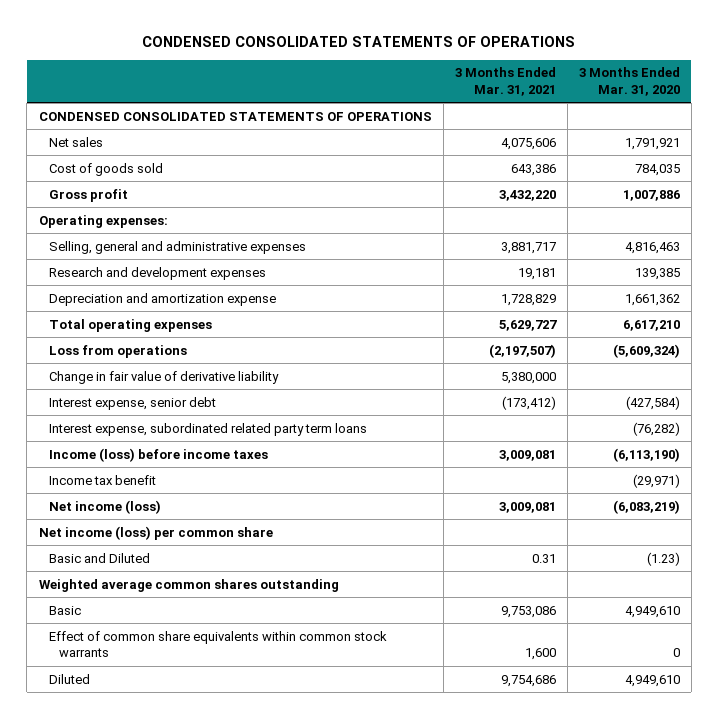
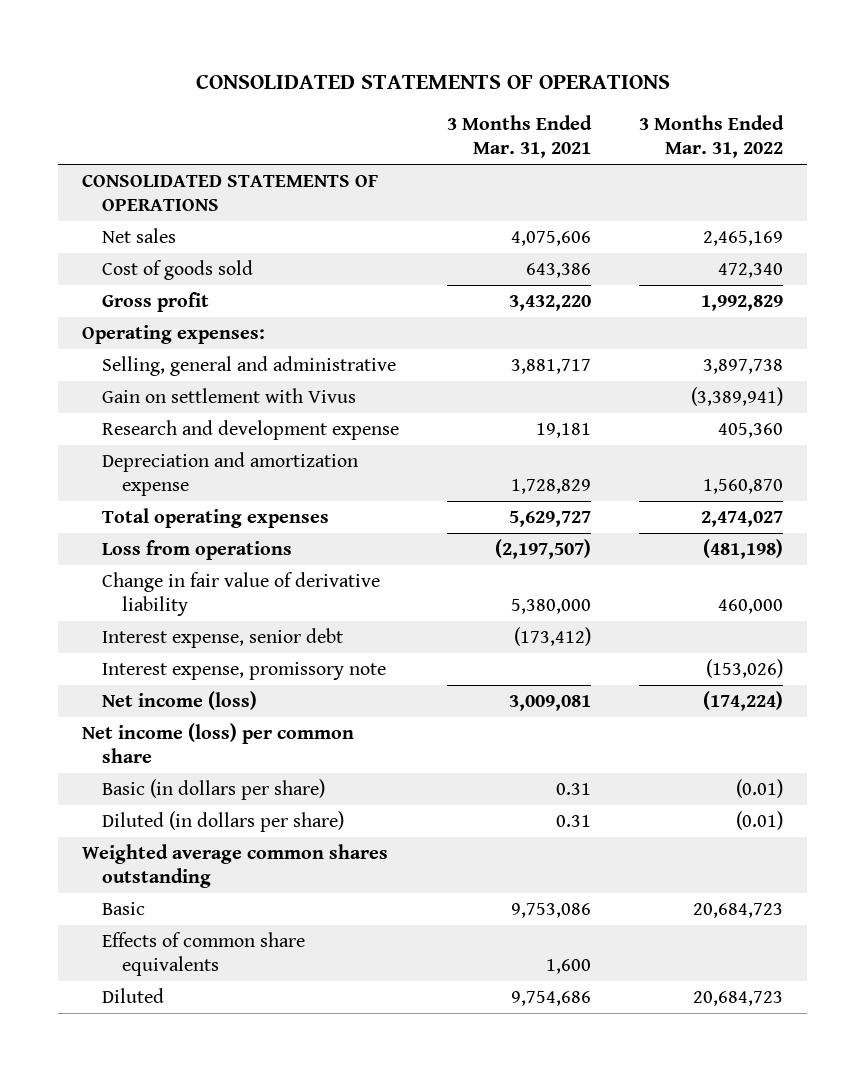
- CONDENSED CONSOLIDATED STATEMENTS OF OPERATIONS
+ CONSOLIDATED STATEMENTS OF OPERATIONS
- | 3 Months Ended Mar. 31, 2021 | 3 Months Ended Mar. 31, 2020
+ | 3 Months Ended Mar. 31, 2021 | 3 Months Ended Mar. 31, 2022
- CONDENSED CONSOLIDATED STATEMENTS OF OPERATIONS
+ CONSOLIDATED STATEMENTS OF OPERATIONS
- Selling, general and administrative expenses | 3,881,717 | 4,816,463
- Research and development expenses | 19,181 | 139,385
+ Selling, general and administrative | 3,881,717 | 3,897,738
+ Gain on settlement with Vivus | | (3,389,941)
+ Research and development expense | 19,181 | 405,360
- Interest expense, subordinated related party term loans | | (76,282)
- Income (loss) before income taxes | 3,009,081 | (6,113,190)
- Income tax benefit | | (29,971)
+ Interest expense, promissory note | | (153,026)
- Basic and Diluted | 0.31 | (1.23)
+ Basic (in dollars per share) | 0.31 | (0.01)
+ Diluted (in dollars per share) | 0.31 | (0.01)
- Effect of common share equivalents within common stock warrants | 1,600 | 0
+ Effects of common share equivalents | 1,600 |

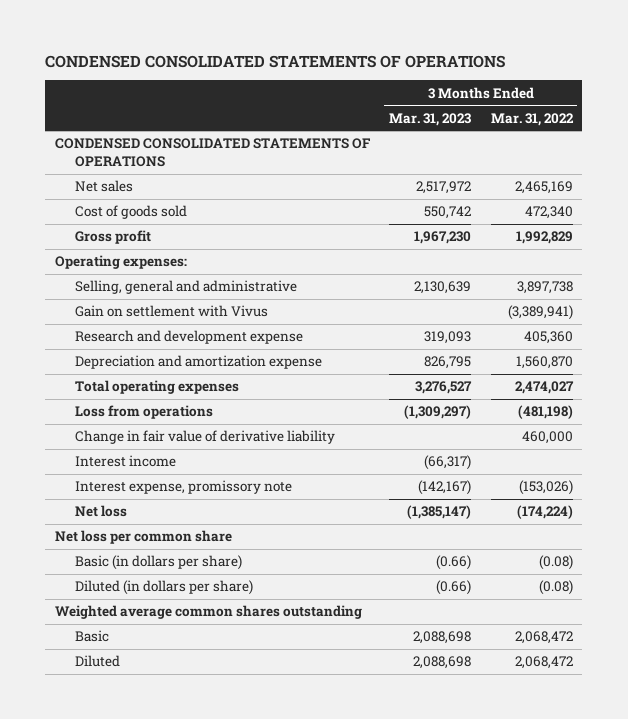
- CONSOLIDATED STATEMENTS OF OPERATIONS
+ CONDENSED CONSOLIDATED STATEMENTS OF OPERATIONS
- | 3 Months Ended Mar. 31, 2021 | 3 Months Ended Mar. 31, 2022
+ | 3 Months Ended Mar. 31, 2023 | 3 Months Ended Mar. 31, 2022
- CONSOLIDATED STATEMENTS OF OPERATIONS
+ CONDENSED CONSOLIDATED STATEMENTS OF OPERATIONS
- Interest expense, senior debt | (173,412) |
+ Interest income | (66,317) |
- Net income (loss) | 3,009,081 | (174,224)
- Net income (loss) per common share
- Basic (in dollars per share) | 0.31 | (0.01)
- Diluted (in dollars per share) | 0.31 | (0.01)
+ Net loss | (1,385,147) | (174,224)
+ Net loss per common share
+ Basic (in dollars per share) | (0.66) | (0.08)
+ Diluted (in dollars per share) | (0.66) | (0.08)
- Basic | 9,753,086 | 20,684,723
- Effects of common share equivalents | 1,600 |
- Diluted | 9,754,686 | 20,684,723
+ Basic | 2,088,698 | 2,068,472
+ Diluted | 2,088,698 | 2,068,472

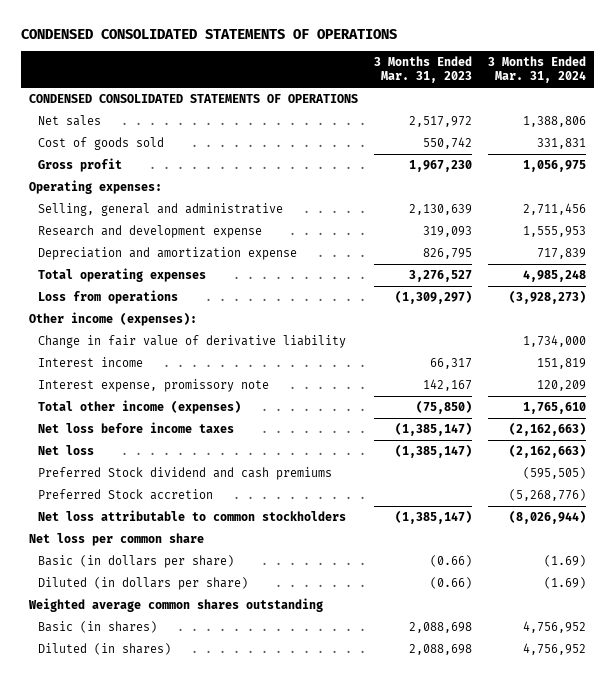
- | 3 Months Ended Mar. 31, 2023 | 3 Months Ended Mar. 31, 2022
+ | 3 Months Ended Mar. 31, 2023 | 3 Months Ended Mar. 31, 2024
- Gain on settlement with Vivus | | (3,389,941)
+ Other income (expenses):
- Interest income | (66,317) |
- Interest expense, promissory note | (142,167) | (153,026)
+ Interest income | 66,317 | 151,819
+ Interest expense, promissory note | 142,167 | 120,209
+ Total other income (expenses) | (75,850) | 1,765,610
+ Net loss before income taxes | (1,385,147) | (2,162,663)
+ Preferred Stock dividend and cash premiums | | (595,505)
+ Preferred Stock accretion | | (5,268,776)
+ Net loss attributable to common stockholders | (1,385,147) | (8,026,944)
- Basic | 2,088,698 | 2,068,472
- Diluted | 2,088,698 | 2,068,472
+ Basic (in shares) | 2,088,698 | 4,756,952
+ Diluted (in shares) | 2,088,698 | 4,756,952

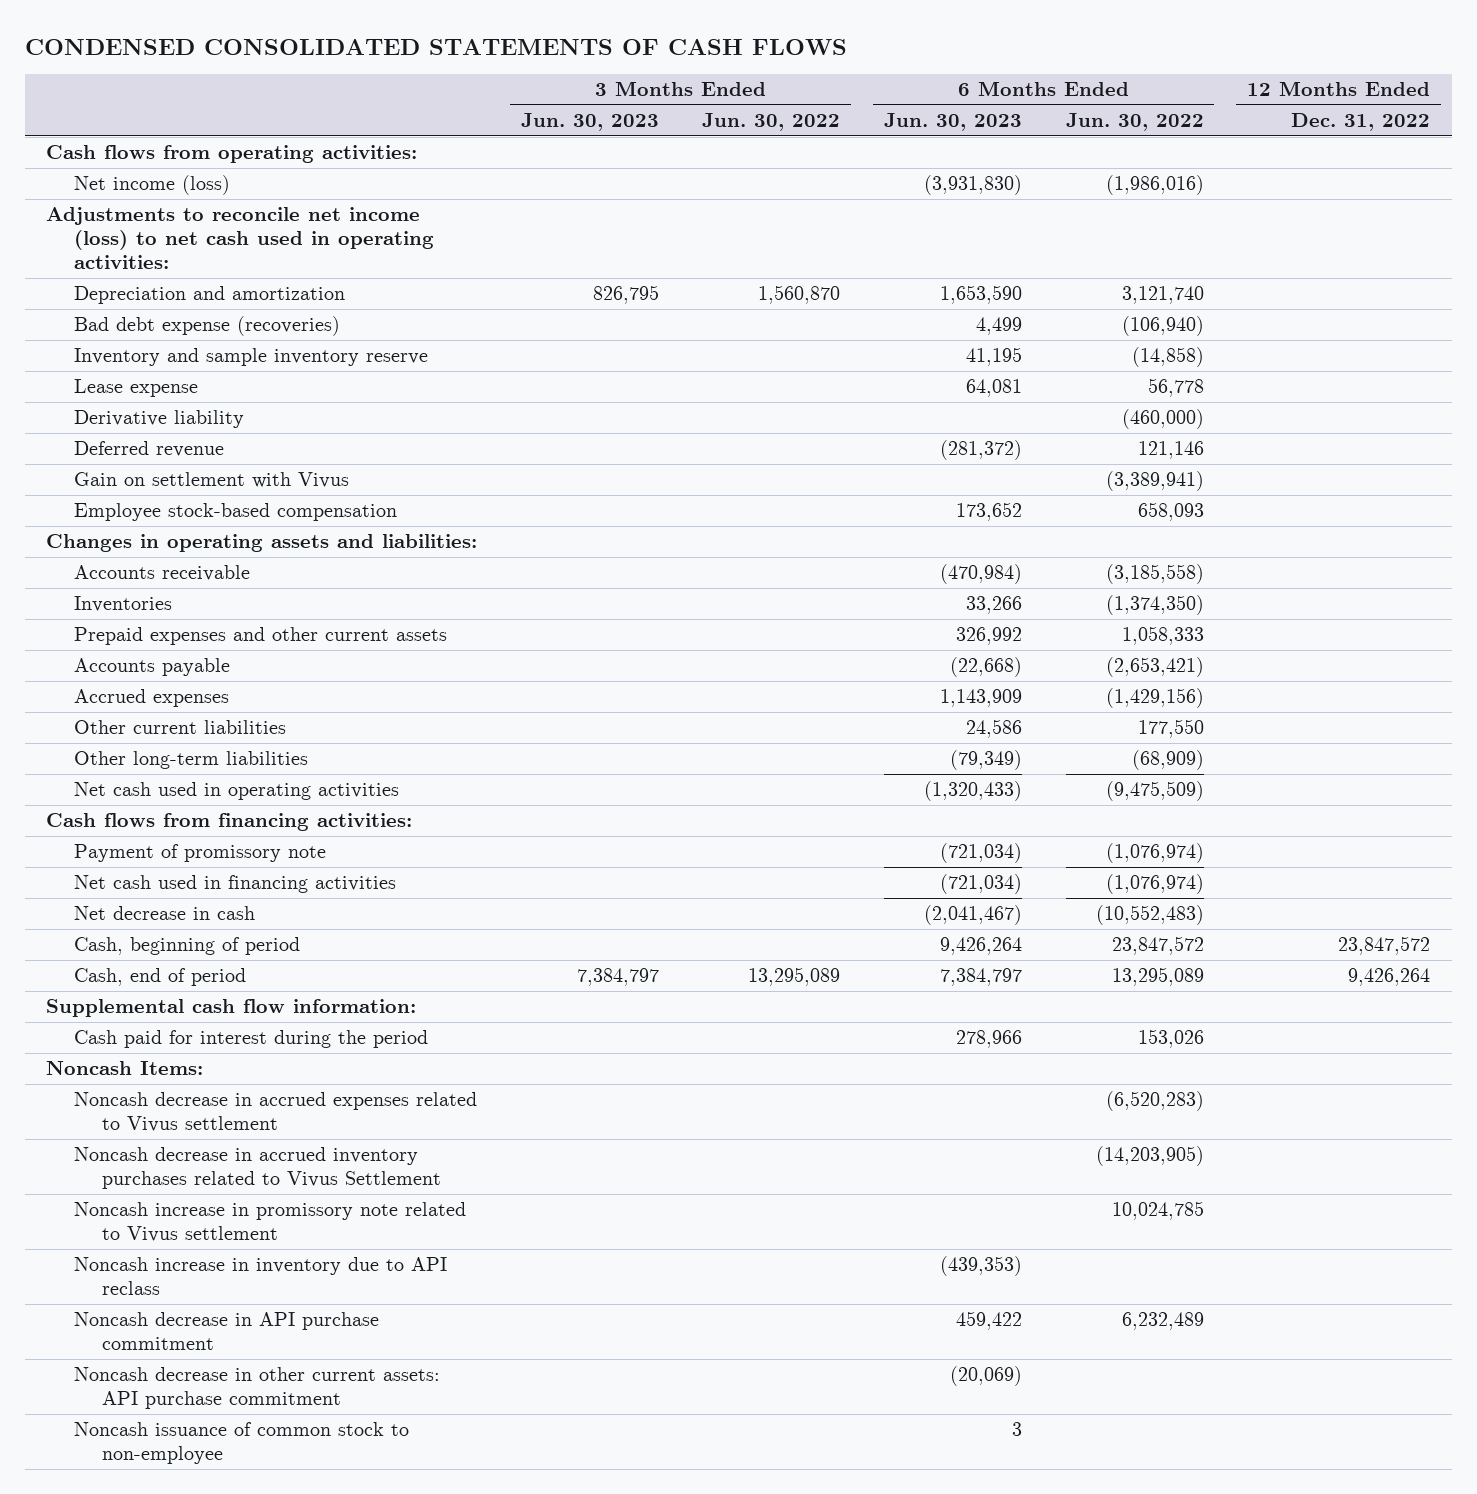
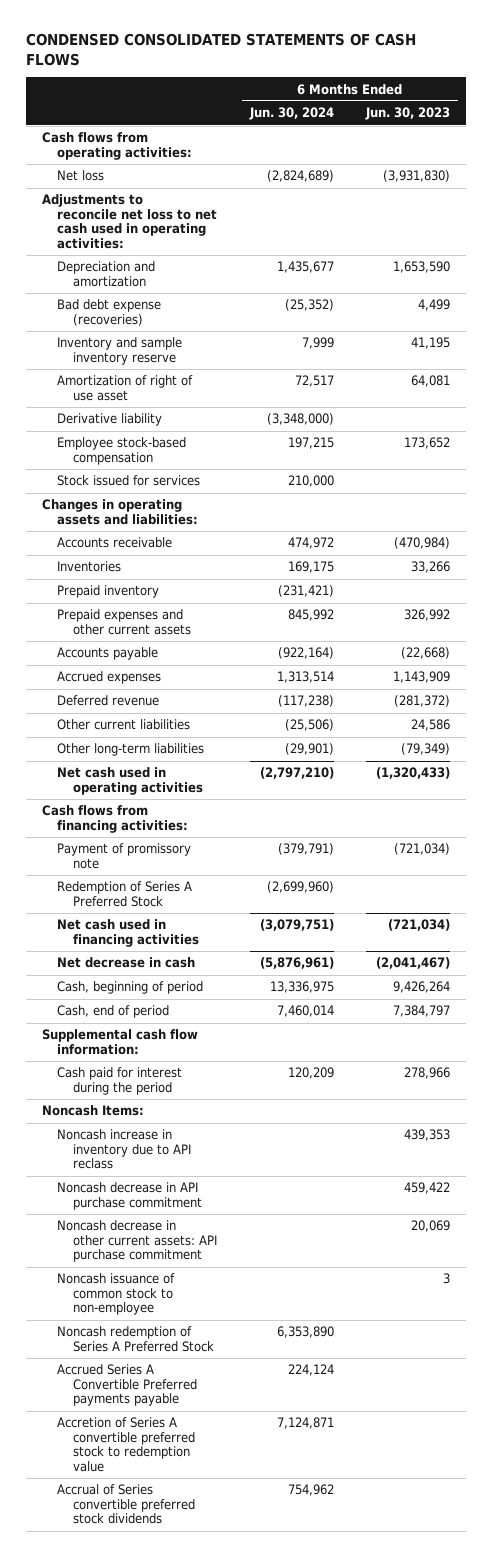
- | 3 Months Ended Jun. 30, 2023 | 3 Months Ended Jun. 30, 2022 | 6 Months Ended Jun. 30, 2023 | 6 Months Ended Jun. 30, 2022 | 12 Months Ended Dec. 31, 2022
+ | 6 Months Ended Jun. 30, 2024 | 6 Months Ended Jun. 30, 2023
- Net income (loss) | | | (3,931,830) | (1,986,016) |
- Adjustments to reconcile net income (loss) to net cash used in operating activities:
+ Net loss | (2,824,689) | (3,931,830)
+ Adjustments to reconcile net loss to net cash used in operating activities:
- Lease expense | | | 64,081 | 56,778 |
+ Amortization of right of use asset | 72,517 | 64,081
- Gain on settlement with Vivus | | | | (3,389,941) |
+ Stock issued for services | 210,000 |
+ Prepaid inventory | (231,421) |
moved down: Deferred revenue | (117,238) | (281,372)
+ Redemption of Series A Preferred Stock | (2,699,960) |
- Noncash decrease in accrued expenses related to Vivus settlement | | | | (6,520,283) |
- Noncash decrease in accrued inventory purchases related to Vivus Settlement | | | | (14,203,905) |
- Noncash increase in promissory note related to Vivus settlement | | | | 10,024,785 |
- Noncash increase in inventory due to API reclass | | | (439,353) | |
+ Noncash increase in inventory due to API reclass | | 439,353
- Noncash decrease in other current assets: API purchase commitment | | | (20,069) | |
+ Noncash decrease in other current assets: API purchase commitment | | 20,069
+ Noncash redemption of Series A Preferred Stock | 6,353,890 |
+ Accrued Series A Convertible Preferred payments payable | 224,124 |
+ Accretion of Series A convertible preferred stock to redemption value | 7,124,871 |
+ Accrual of Series convertible preferred stock dividends | 754,962 |

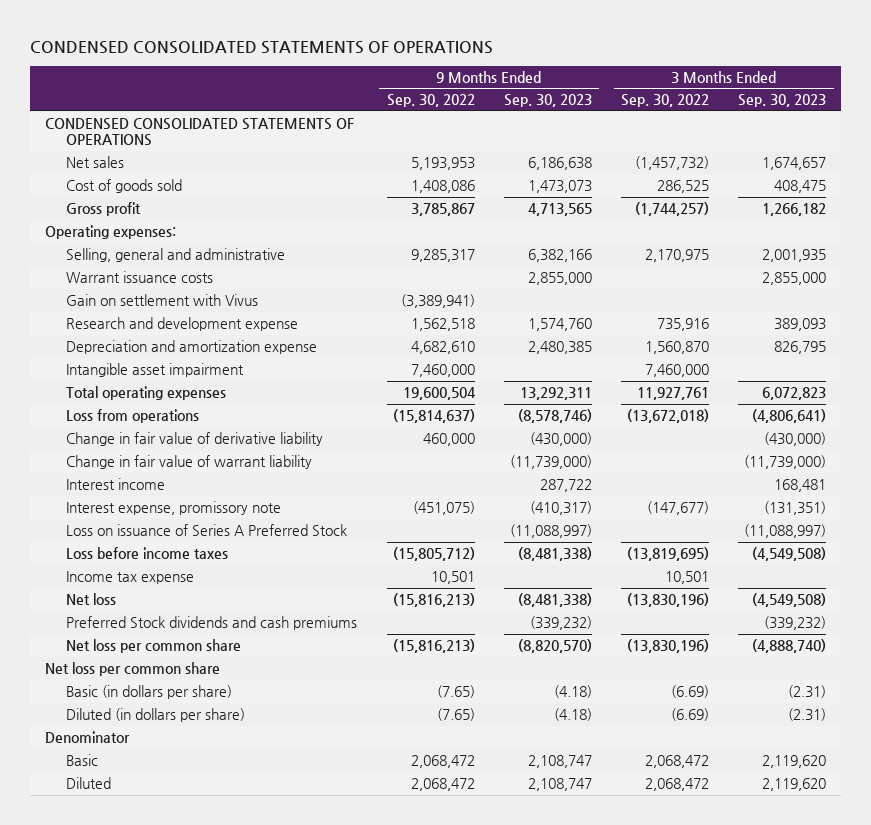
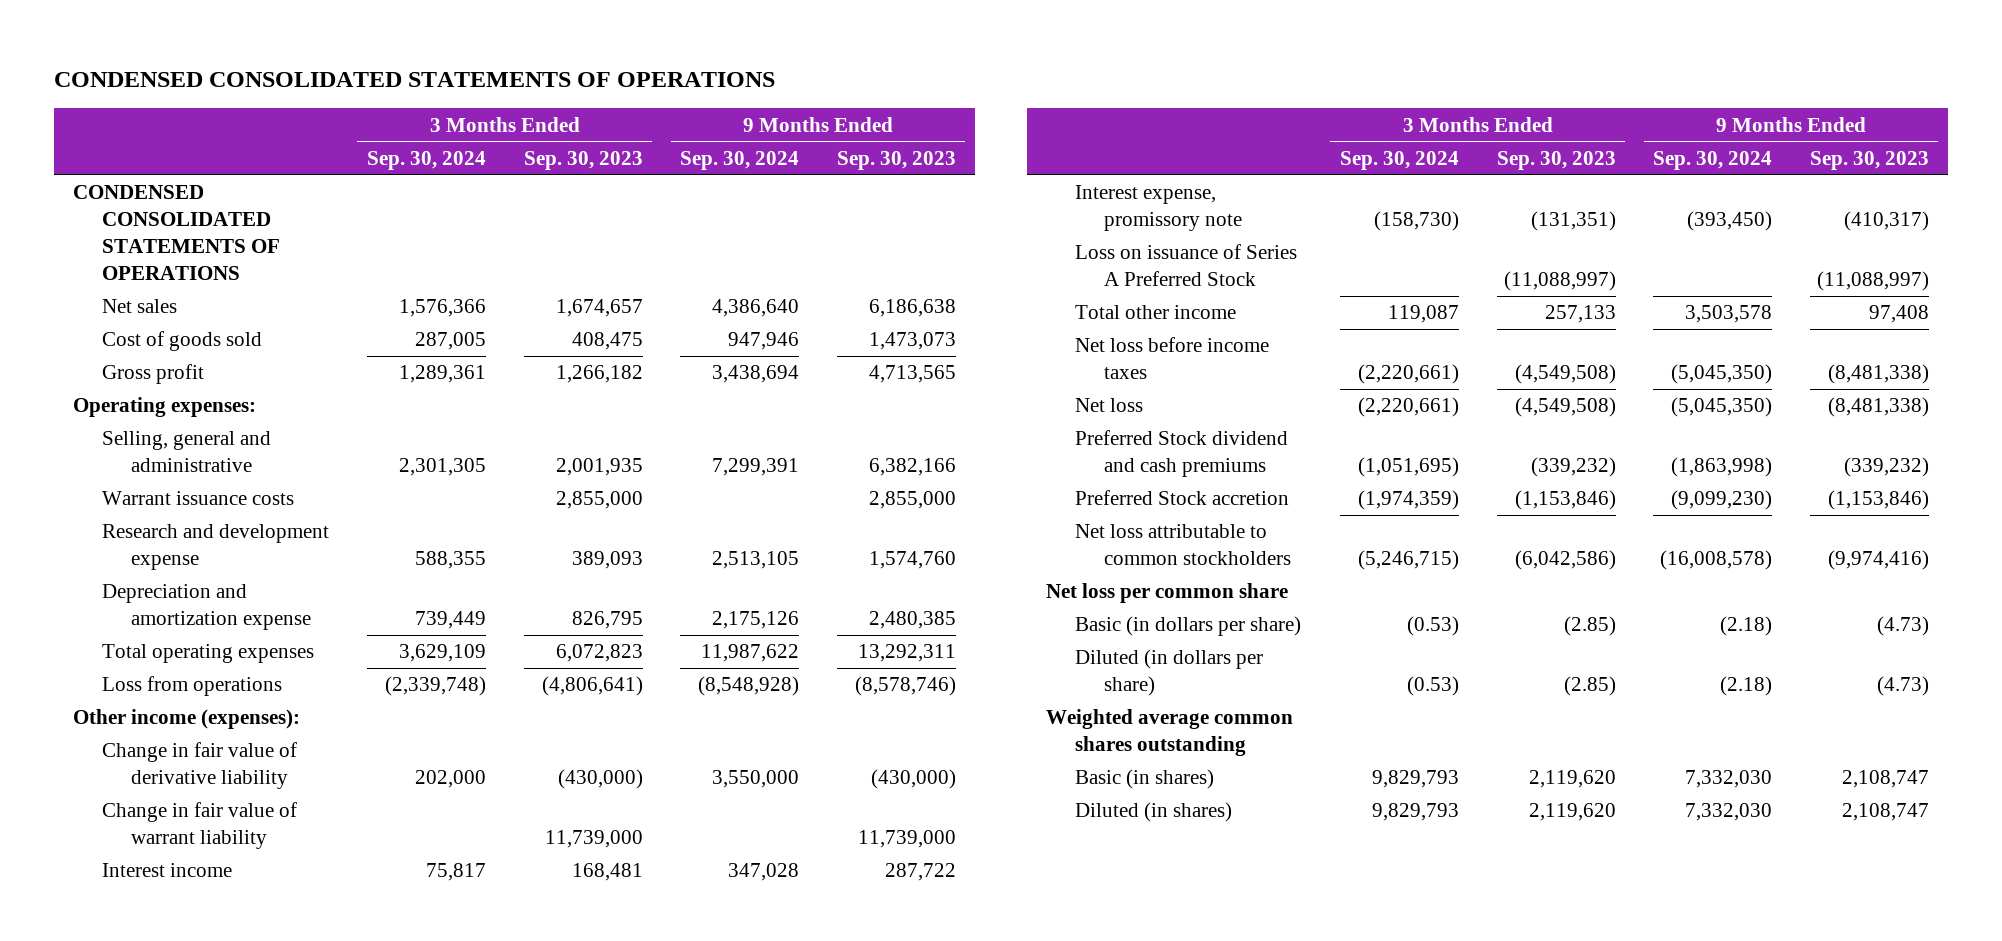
- | 9 Months Ended Sep. 30, 2022 | 9 Months Ended Sep. 30, 2023 | 3 Months Ended Sep. 30, 2022 | 3 Months Ended Sep. 30, 2023
+ | 3 Months Ended Sep. 30, 2024 | 3 Months Ended Sep. 30, 2023 | 9 Months Ended Sep. 30, 2024 | 9 Months Ended Sep. 30, 2023
- Gain on settlement with Vivus | (3,389,941) | | |
- Intangible asset impairment | 7,460,000 | | 7,460,000 |
+ Other income (expenses):
- Change in fair value of warrant liability | | (11,739,000) | | (11,739,000)
+ Change in fair value of warrant liability | | 11,739,000 | | 11,739,000
- Loss before income taxes | (15,805,712) | (8,481,338) | (13,819,695) | (4,549,508)
- Income tax expense | 10,501 | | 10,501 |
+ Total other income | 119,087 | 257,133 | 3,503,578 | 97,408
+ Net loss before income taxes | (2,220,661) | (4,549,508) | (5,045,350) | (8,481,338)
- Preferred Stock dividends and cash premiums | | (339,232) | | (339,232)
- Net loss per common share | (15,816,213) | (8,820,570) | (13,830,196) | (4,888,740)
+ Preferred Stock dividend and cash premiums | (1,051,695) | (339,232) | (1,863,998) | (339,232)
+ Preferred Stock accretion | (1,974,359) | (1,153,846) | (9,099,230) | (1,153,846)
+ Net loss attributable to common stockholders | (5,246,715) | (6,042,586) | (16,008,578) | (9,974,416)
- Basic (in dollars per share) | (7.65) | (4.18) | (6.69) | (2.31)
- Diluted (in dollars per share) | (7.65) | (4.18) | (6.69) | (2.31)
- Denominator
- Basic | 2,068,472 | 2,108,747 | 2,068,472 | 2,119,620
- Diluted | 2,068,472 | 2,108,747 | 2,068,472 | 2,119,620
+ Basic (in dollars per share) | (0.53) | (2.85) | (2.18) | (4.73)
+ Diluted (in dollars per share) | (0.53) | (2.85) | (2.18) | (4.73)
+ Weighted average common shares outstanding
+ Basic (in shares) | 9,829,793 | 2,119,620 | 7,332,030 | 2,108,747
+ Diluted (in shares) | 9,829,793 | 2,119,620 | 7,332,030 | 2,108,747

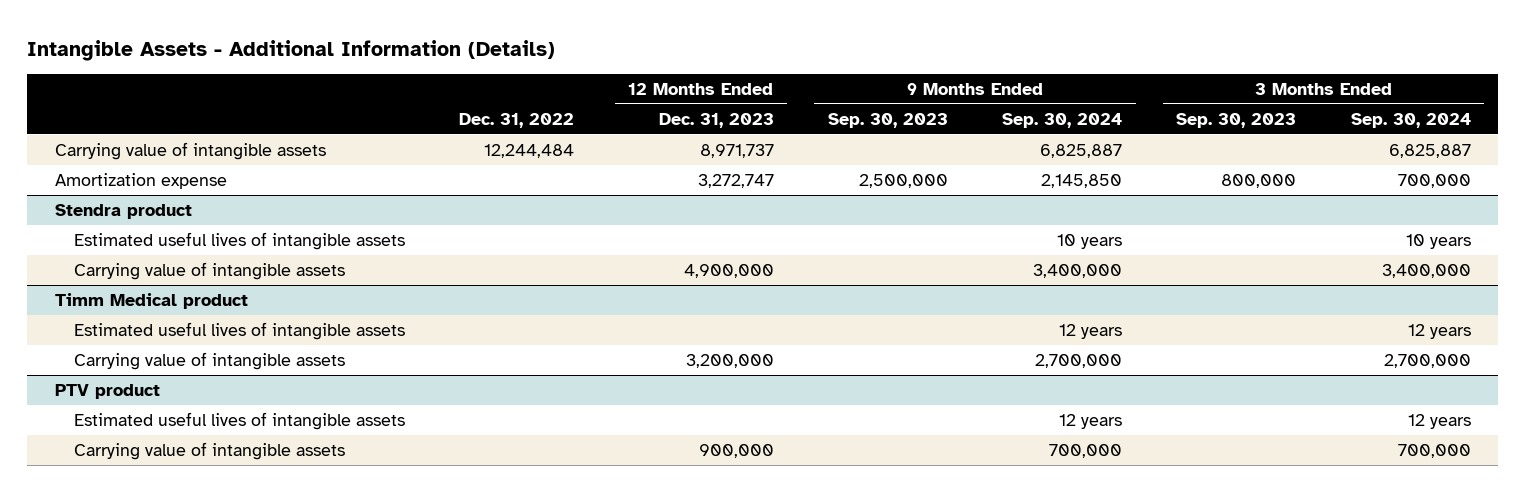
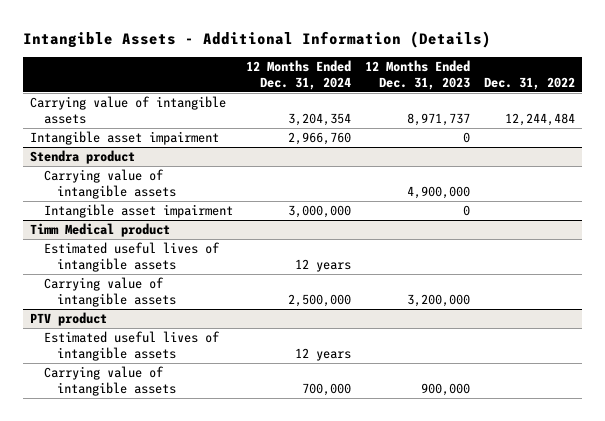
- | Dec. 31, 2022 | 12 Months Ended Dec. 31, 2023 | 9 Months Ended Sep. 30, 2023 | 9 Months Ended Sep. 30, 2024 | 3 Months Ended Sep. 30, 2023 | 3 Months Ended Sep. 30, 2024
+ | 12 Months Ended Dec. 31, 2024 | 12 Months Ended Dec. 31, 2023 | Dec. 31, 2022
- Amortization expense | | 3,272,747 | 2,500,000 | 2,145,850 | 800,000 | 700,000
+ Intangible asset impairment | 2,966,760 | 0 |
@ Stendra product
- Estimated useful lives of intangible assets | | | | 10 years | | 10 years
+ Intangible asset impairment | 3,000,000 | 0 |

